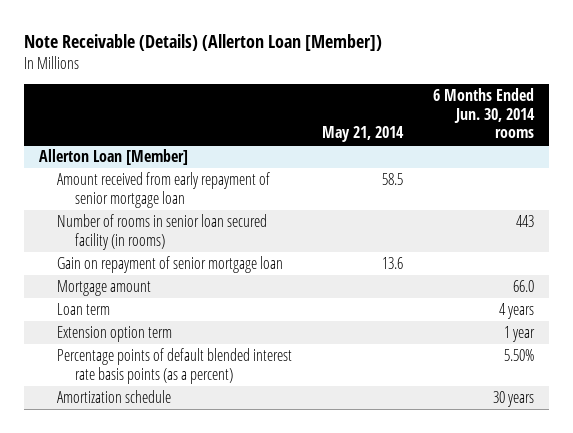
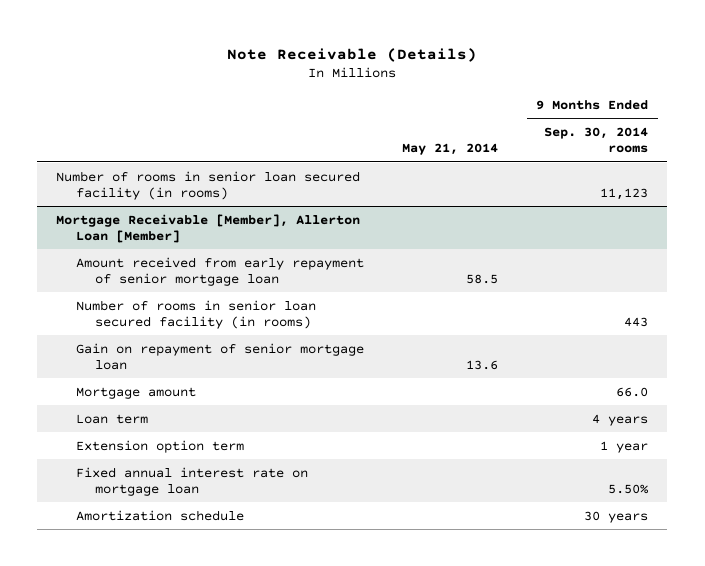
- Note Receivable (Details) (Allerton Loan [Member])
+ Note Receivable (Details)
- | May 21, 2014 | 6 Months Ended Jun. 30, 2014 rooms
+ | May 21, 2014 | 9 Months Ended Sep. 30, 2014 rooms
- Allerton Loan [Member]
+ Number of rooms in senior loan secured facility (in rooms) | | 11,123
+ Mortgage Receivable [Member], Allerton Loan [Member]
- Percentage points of default blended interest rate basis points (as a percent) | | 5.50%
+ Fixed annual interest rate on mortgage loan | | 5.50%

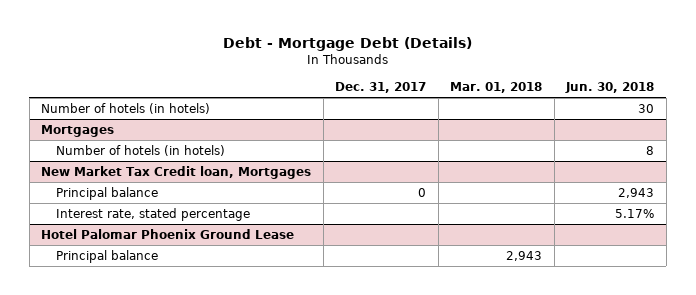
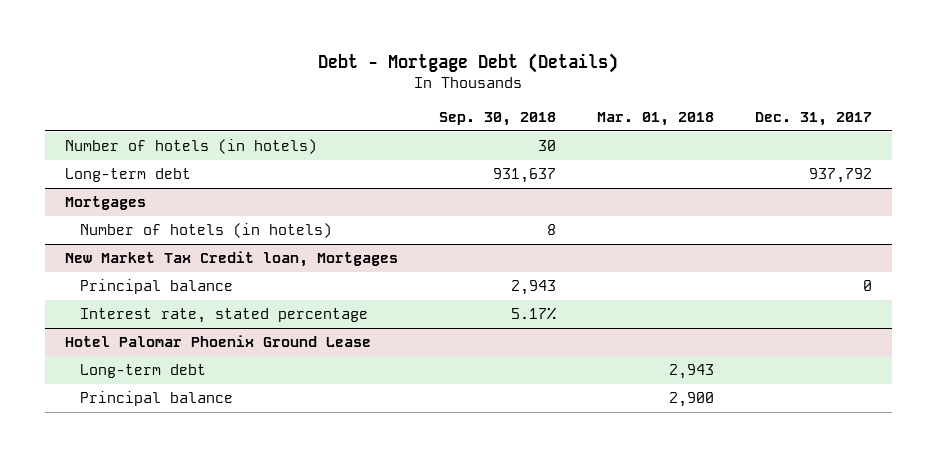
- | Dec. 31, 2017 | Mar. 01, 2018 | Jun. 30, 2018
+ | Sep. 30, 2018 | Mar. 01, 2018 | Dec. 31, 2017
+ Long-term debt | 931,637 | | 937,792
@ Hotel Palomar Phoenix Ground Lease
- Principal balance | | 2,943 |
+ Long-term debt | | 2,943 |
+ Principal balance | | 2,900 |

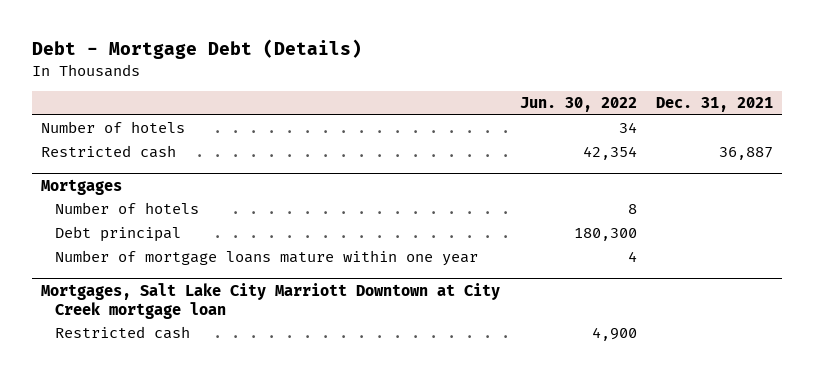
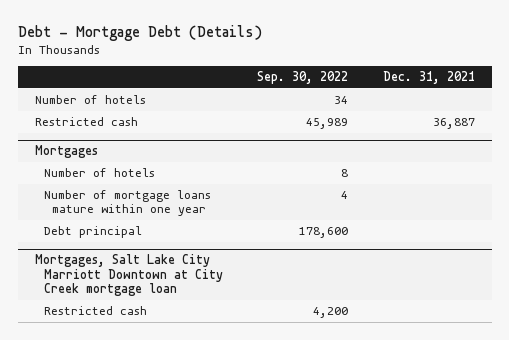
- | Jun. 30, 2022 | Dec. 31, 2021
+ | Sep. 30, 2022 | Dec. 31, 2021
@ Mortgages
moved down: Debt principal | 178,600 |

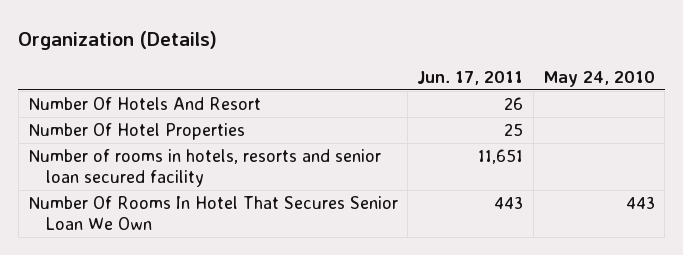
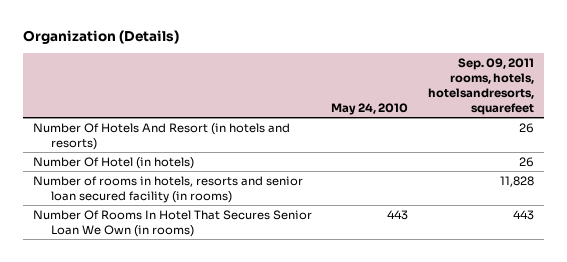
- | Jun. 17, 2011 | May 24, 2010
+ | May 24, 2010 | Sep. 09, 2011 rooms, hotels, hotelsandresorts, squarefeet
- Number Of Hotels And Resort | 26 |
- Number Of Hotel Properties | 25 |
- Number of rooms in hotels, resorts and senior loan secured facility | 11,651 |
- Number Of Rooms In Hotel That Secures Senior Loan We Own | 443 | 443
+ Number Of Hotels And Resort (in hotels and resorts) | | 26
+ Number Of Hotel (in hotels) | | 26
+ Number of rooms in hotels, resorts and senior loan secured facility (in rooms) | | 11,828
+ Number Of Rooms In Hotel That Secures Senior Loan We Own (in rooms) | 443 | 443

